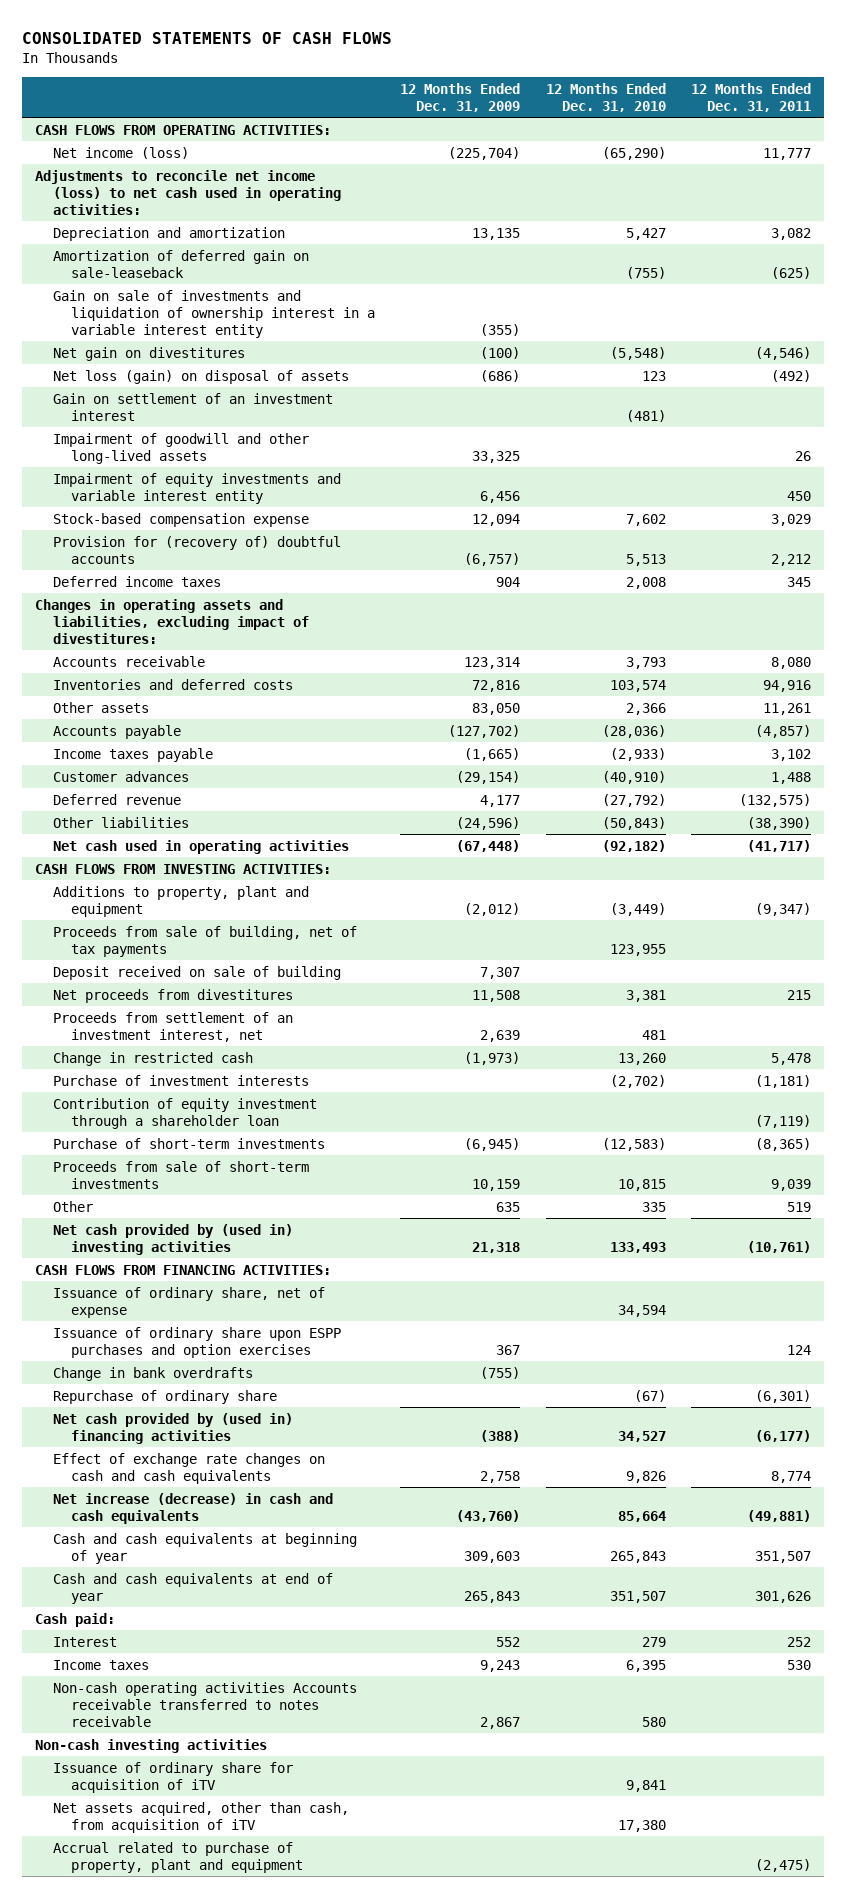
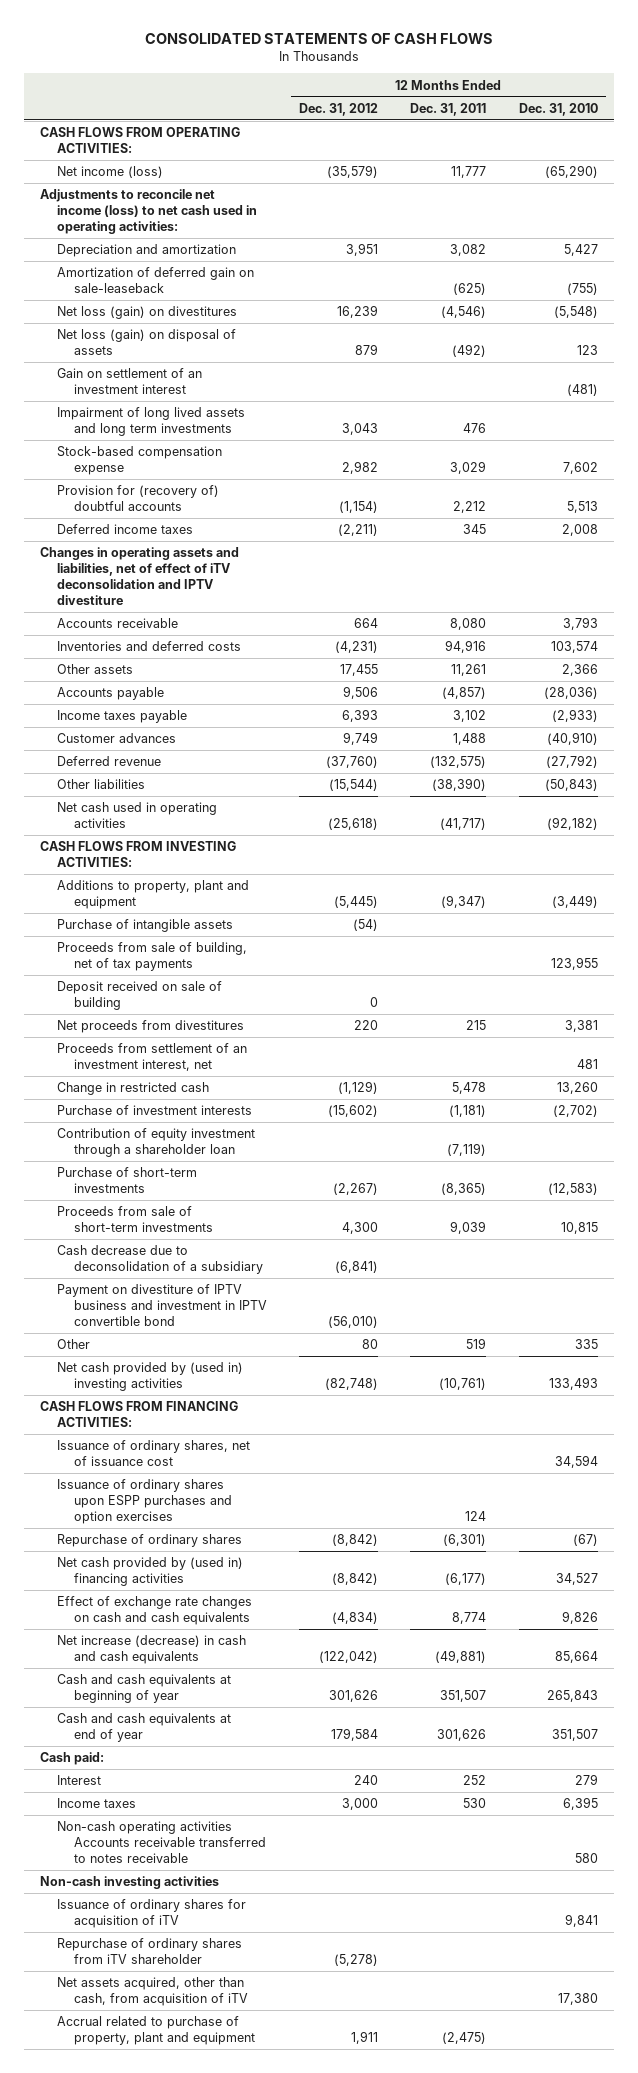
- | 12 Months Ended Dec. 31, 2009 | 12 Months Ended Dec. 31, 2010 | 12 Months Ended Dec. 31, 2011
+ | 12 Months Ended Dec. 31, 2012 | 12 Months Ended Dec. 31, 2011 | 12 Months Ended Dec. 31, 2010
- Gain on sale of investments and liquidation of ownership interest in a variable interest entity | (355) | |
- Net gain on divestitures | (100) | (5,548) | (4,546)
+ Net loss (gain) on divestitures | 16,239 | (4,546) | (5,548)
- Impairment of goodwill and other long-lived assets | 33,325 | | 26
- Impairment of equity investments and variable interest entity | 6,456 | | 450
+ Impairment of long lived assets and long term investments | 3,043 | 476 |
- Changes in operating assets and liabilities, excluding impact of divestitures:
+ Changes in operating assets and liabilities, net of effect of iTV deconsolidation and IPTV divestiture
+ Purchase of intangible assets | (54) | |
+ Cash decrease due to deconsolidation of a subsidiary | (6,841) | |
+ Payment on divestiture of IPTV business and investment in IPTV convertible bond | (56,010) | |
- Issuance of ordinary share, net of expense | | 34,594 |
- Issuance of ordinary share upon ESPP purchases and option exercises | 367 | | 124
- Change in bank overdrafts | (755) | |
- Repurchase of ordinary share | | (67) | (6,301)
+ Issuance of ordinary shares, net of issuance cost | | | 34,594
+ Issuance of ordinary shares upon ESPP purchases and option exercises | | 124 |
+ Repurchase of ordinary shares | (8,842) | (6,301) | (67)
- Issuance of ordinary share for acquisition of iTV | | 9,841 |
+ Issuance of ordinary shares for acquisition of iTV | | | 9,841
+ Repurchase of ordinary shares from iTV shareholder | (5,278) | |

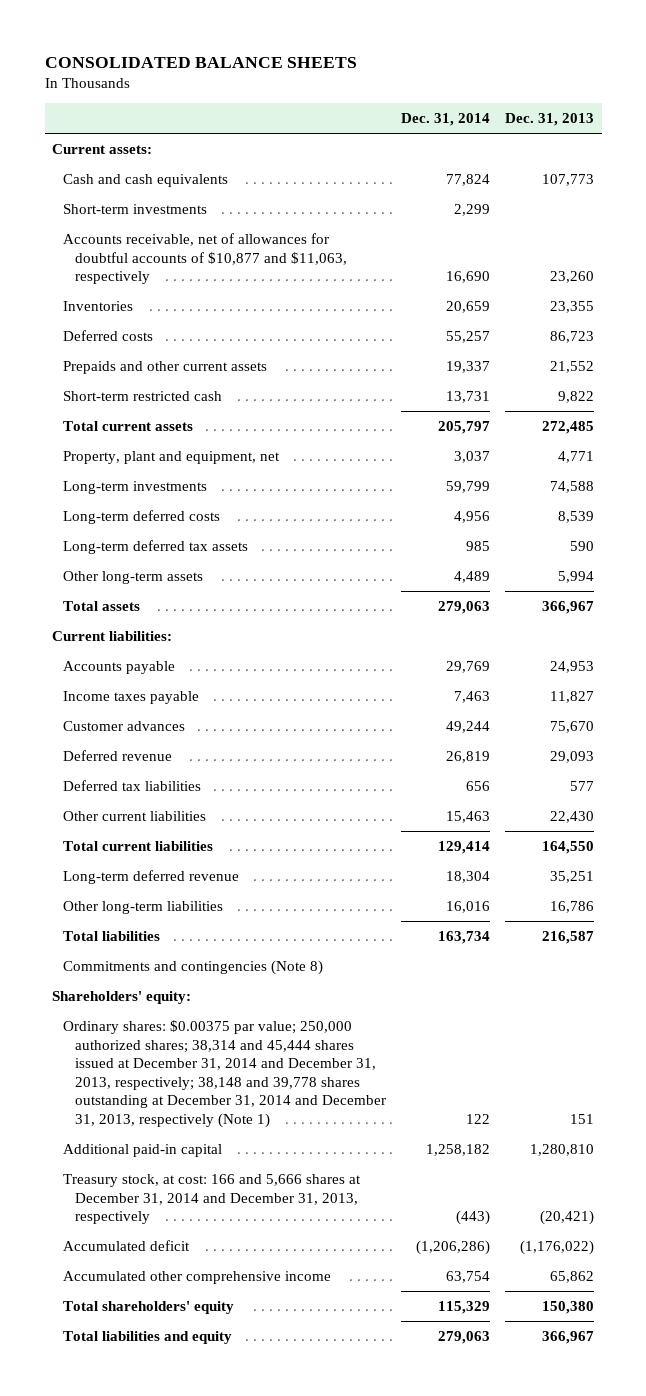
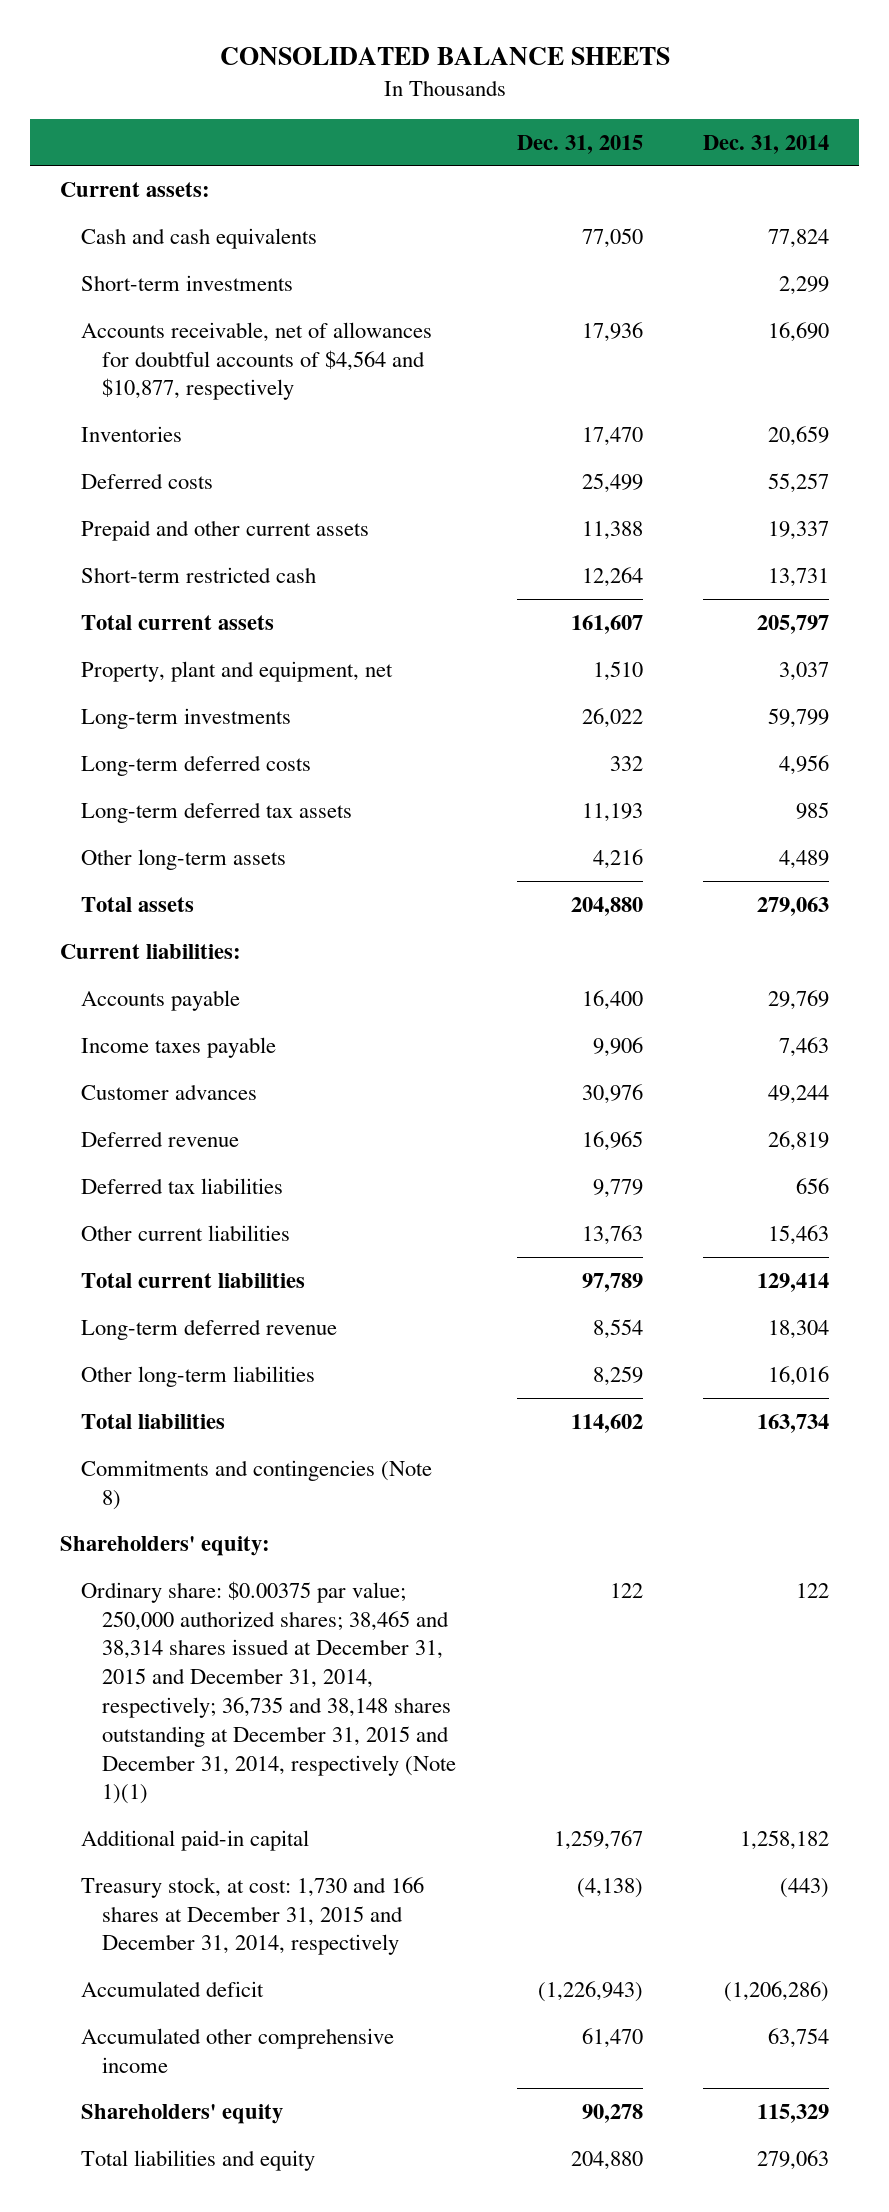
- | Dec. 31, 2014 | Dec. 31, 2013
+ | Dec. 31, 2015 | Dec. 31, 2014
- Accounts receivable, net of allowances for doubtful accounts of $10,877 and $11,063, respectively | 16,690 | 23,260
+ Accounts receivable, net of allowances for doubtful accounts of $4,564 and $10,877, respectively | 17,936 | 16,690
- Prepaids and other current assets | 19,337 | 21,552
+ Prepaid and other current assets | 11,388 | 19,337
- Ordinary shares: $0.00375 par value; 250,000 authorized shares; 38,314 and 45,444 shares issued at December 31, 2014 and December 31, 2013, respectively; 38,148 and 39,778 shares outstanding at December 31, 2014 and December 31, 2013, respectively (Note 1) | 122 | 151
+ Ordinary share: $0.00375 par value; 250,000 authorized shares; 38,465 and 38,314 shares issued at December 31, 2015 and December 31, 2014, respectively; 36,735 and 38,148 shares outstanding at December 31, 2015 and December 31, 2014, respectively (Note 1)(1) | 122 | 122
- Treasury stock, at cost: 166 and 5,666 shares at December 31, 2014 and December 31, 2013, respectively | (443) | (20,421)
+ Treasury stock, at cost: 1,730 and 166 shares at December 31, 2015 and December 31, 2014, respectively | (4,138) | (443)
- Total shareholders' equity | 115,329 | 150,380
+ Shareholders' equity | 90,278 | 115,329

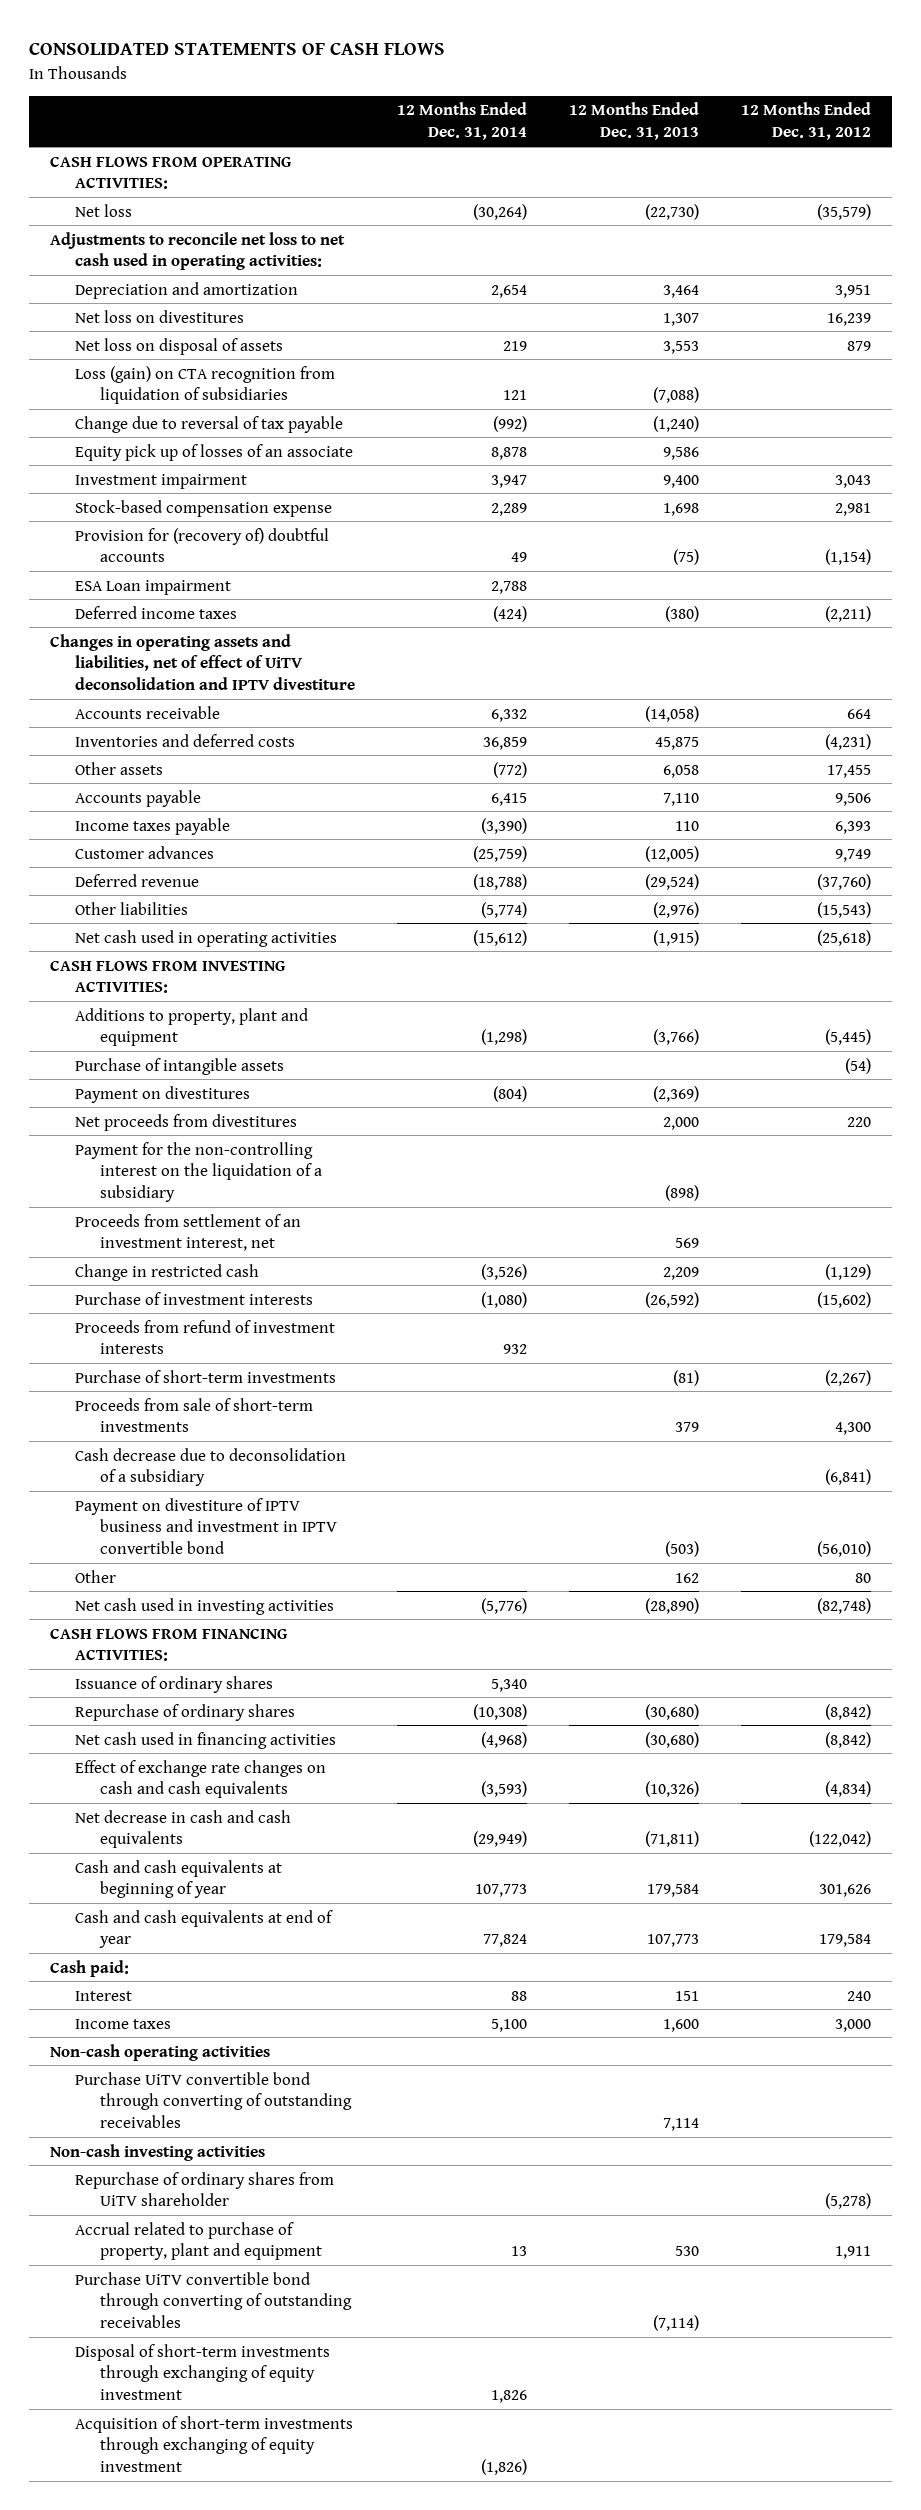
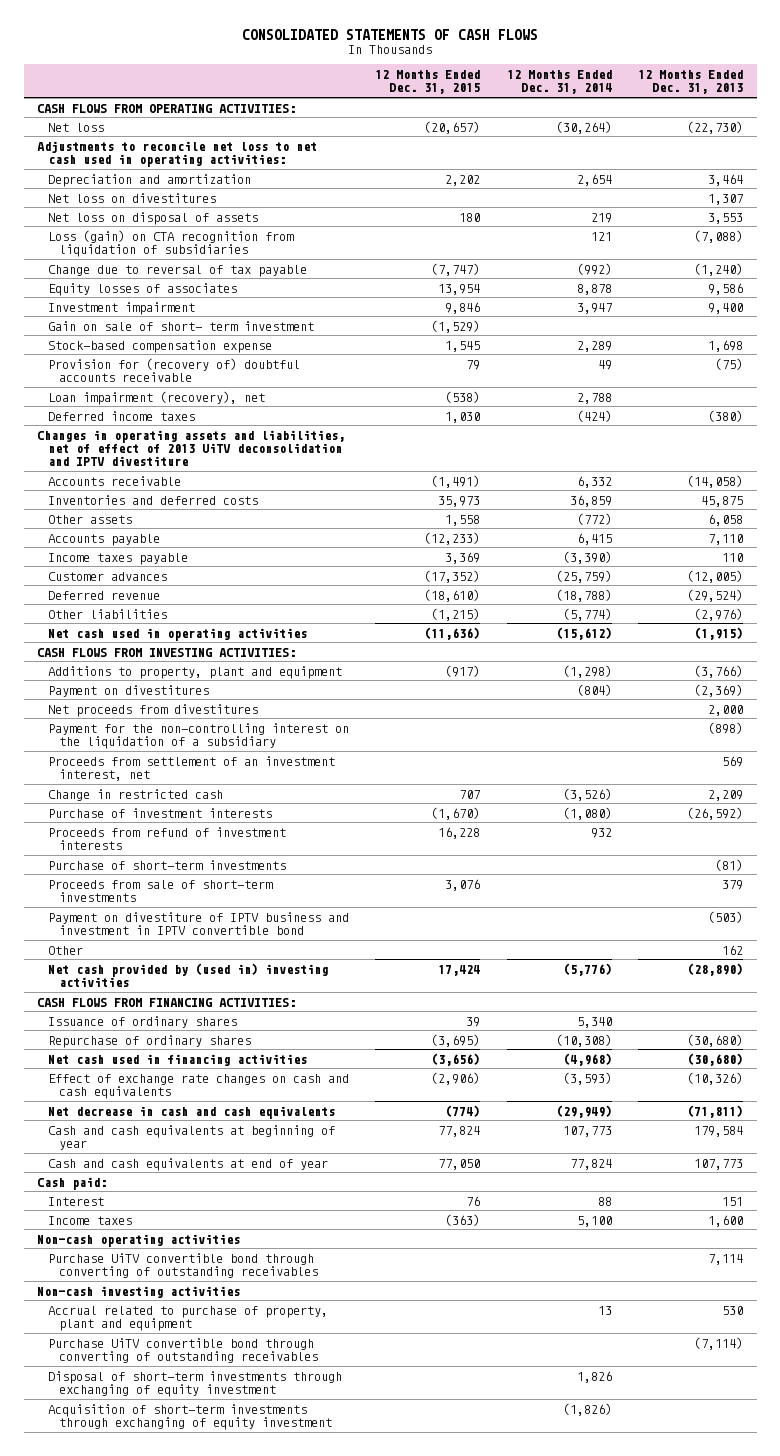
- | 12 Months Ended Dec. 31, 2014 | 12 Months Ended Dec. 31, 2013 | 12 Months Ended Dec. 31, 2012
+ | 12 Months Ended Dec. 31, 2015 | 12 Months Ended Dec. 31, 2014 | 12 Months Ended Dec. 31, 2013
- Equity pick up of losses of an associate | 8,878 | 9,586 |
+ Equity losses of associates | 13,954 | 8,878 | 9,586
+ Gain on sale of short- term investment | (1,529) | |
- Provision for (recovery of) doubtful accounts | 49 | (75) | (1,154)
- ESA Loan impairment | 2,788 | |
+ Provision for (recovery of) doubtful accounts receivable | 79 | 49 | (75)
+ Loan impairment (recovery), net | (538) | 2,788 |
- Changes in operating assets and liabilities, net of effect of UiTV deconsolidation and IPTV divestiture
+ Changes in operating assets and liabilities, net of effect of 2013 UiTV deconsolidation and IPTV divestiture
- Purchase of intangible assets | | | (54)
- Cash decrease due to deconsolidation of a subsidiary | | | (6,841)
- Net cash used in investing activities | (5,776) | (28,890) | (82,748)
+ Net cash provided by (used in) investing activities | 17,424 | (5,776) | (28,890)
- Repurchase of ordinary shares from UiTV shareholder | | | (5,278)

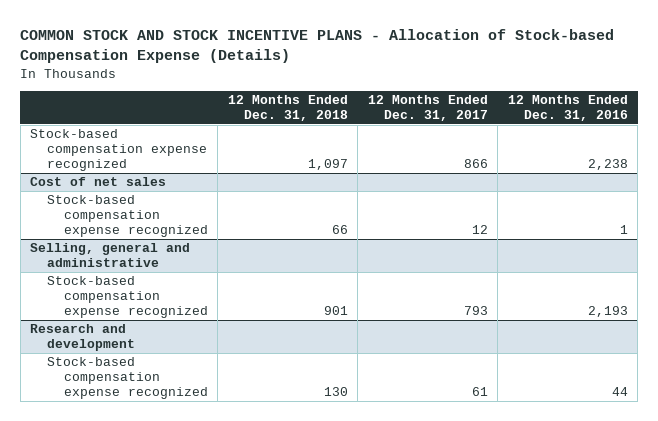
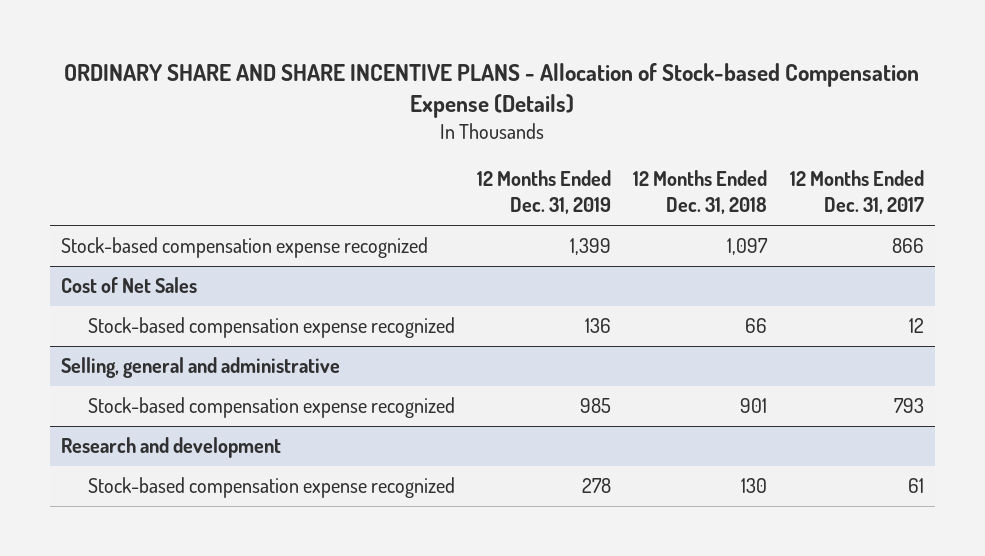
- COMMON STOCK AND STOCK INCENTIVE PLANS - Allocation of Stock-based Compensation Expense (Details)
+ ORDINARY SHARE AND SHARE INCENTIVE PLANS - Allocation of Stock-based Compensation Expense (Details)
- | 12 Months Ended Dec. 31, 2018 | 12 Months Ended Dec. 31, 2017 | 12 Months Ended Dec. 31, 2016
+ | 12 Months Ended Dec. 31, 2019 | 12 Months Ended Dec. 31, 2018 | 12 Months Ended Dec. 31, 2017
- Cost of net sales
+ Cost of Net Sales

